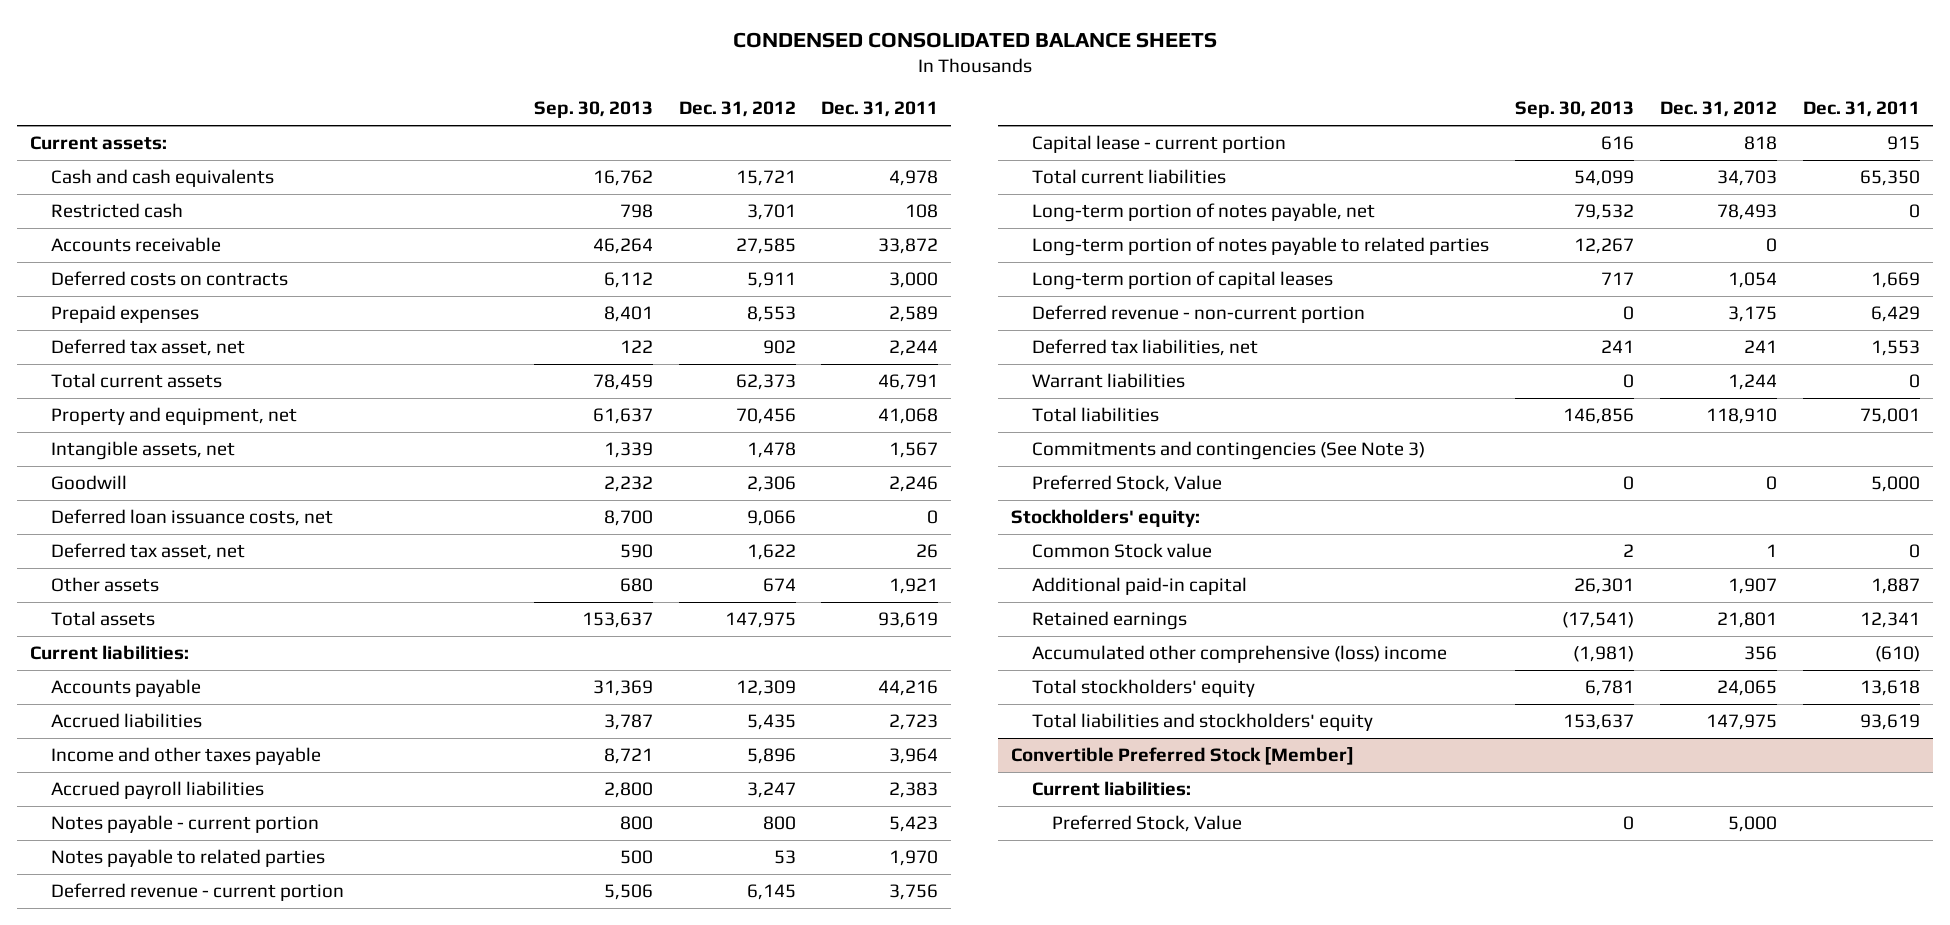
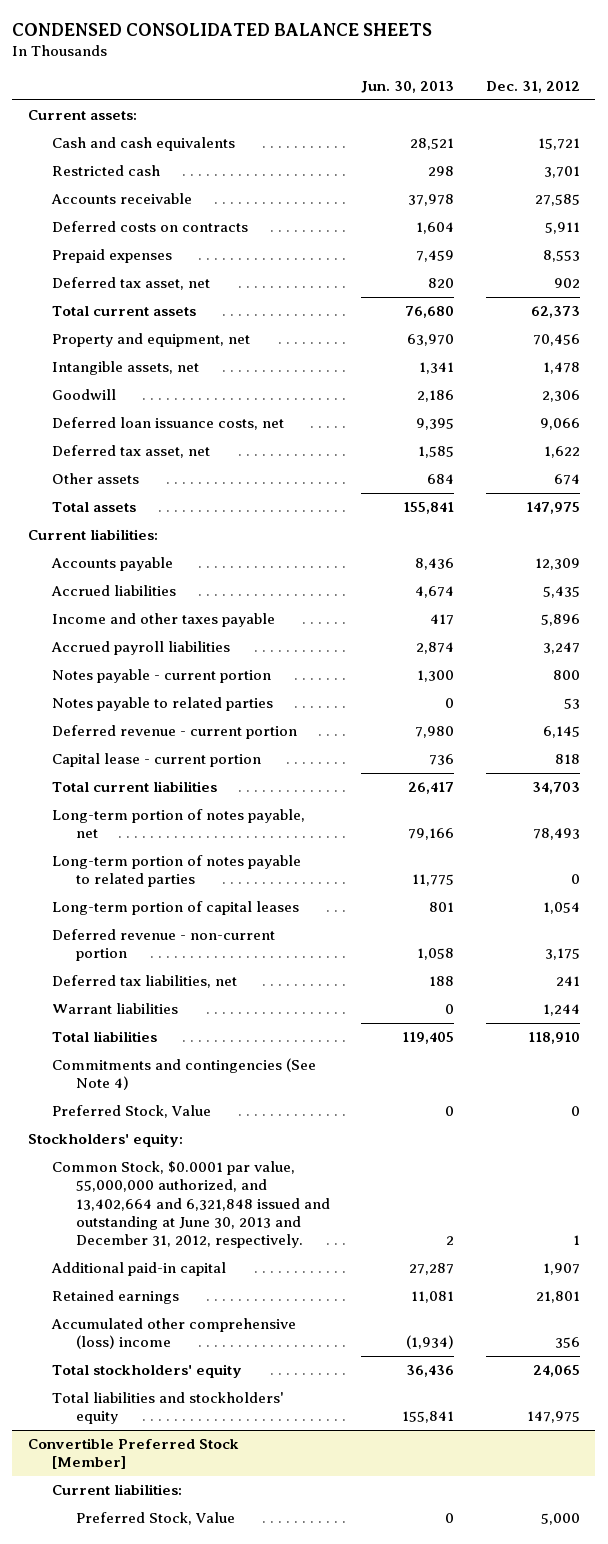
- | Sep. 30, 2013 | Dec. 31, 2012 | Dec. 31, 2011
+ | Jun. 30, 2013 | Dec. 31, 2012
- Commitments and contingencies (See Note 3)
+ Commitments and contingencies (See Note 4)
- Common Stock value | 2 | 1 | 0
+ Common Stock, $0.0001 par value, 55,000,000 authorized, and 13,402,664 and 6,321,848 issued and outstanding at June 30, 2013 and December 31, 2012, respectively. | 2 | 1

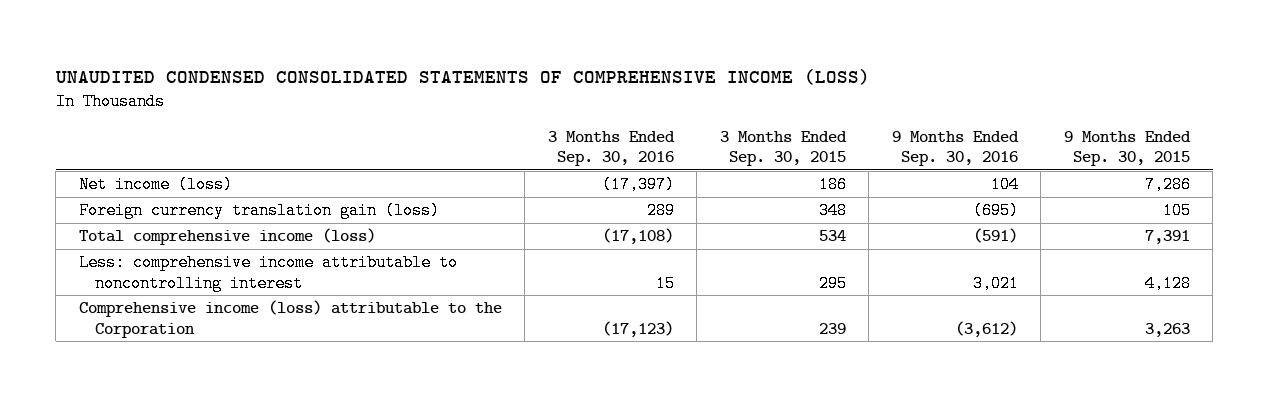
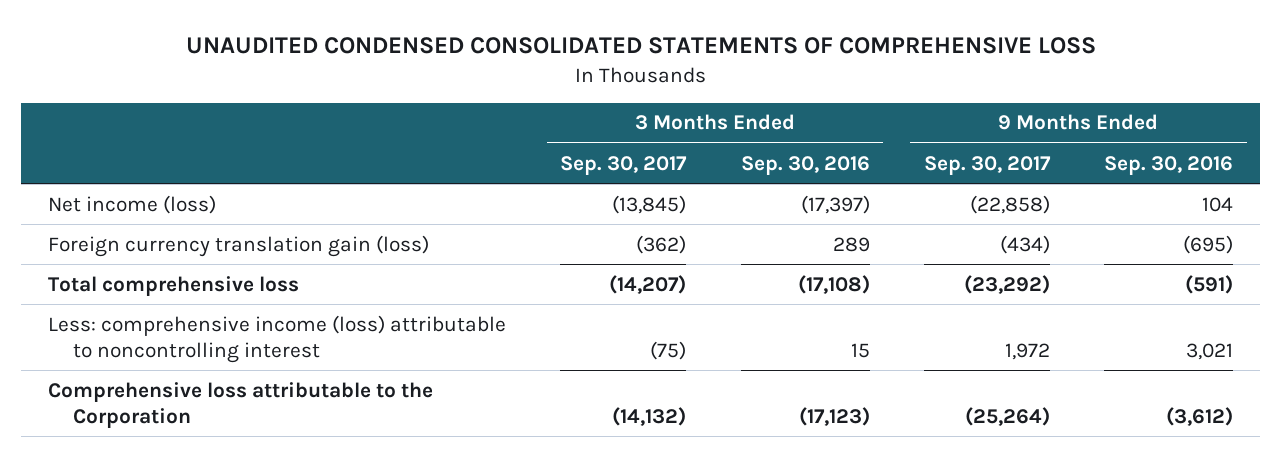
- UNAUDITED CONDENSED CONSOLIDATED STATEMENTS OF COMPREHENSIVE INCOME (LOSS)
+ UNAUDITED CONDENSED CONSOLIDATED STATEMENTS OF COMPREHENSIVE LOSS
- | 3 Months Ended Sep. 30, 2016 | 3 Months Ended Sep. 30, 2015 | 9 Months Ended Sep. 30, 2016 | 9 Months Ended Sep. 30, 2015
+ | 3 Months Ended Sep. 30, 2017 | 3 Months Ended Sep. 30, 2016 | 9 Months Ended Sep. 30, 2017 | 9 Months Ended Sep. 30, 2016
- Total comprehensive income (loss) | (17,108) | 534 | (591) | 7,391
- Less: comprehensive income attributable to noncontrolling interest | 15 | 295 | 3,021 | 4,128
- Comprehensive income (loss) attributable to the Corporation | (17,123) | 239 | (3,612) | 3,263
+ Total comprehensive loss | (14,207) | (17,108) | (23,292) | (591)
+ Less: comprehensive income (loss) attributable to noncontrolling interest | (75) | 15 | 1,972 | 3,021
+ Comprehensive loss attributable to the Corporation | (14,132) | (17,123) | (25,264) | (3,612)

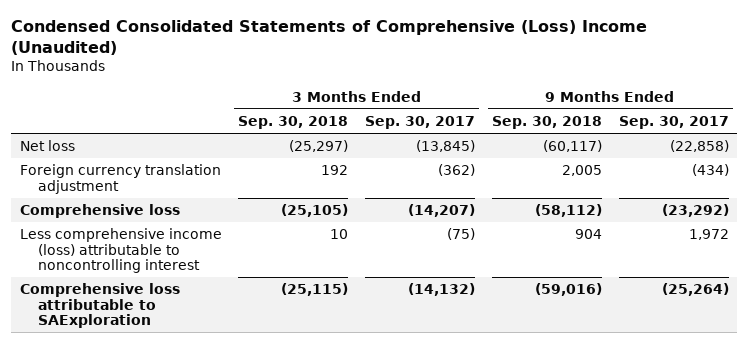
- UNAUDITED CONDENSED CONSOLIDATED STATEMENTS OF COMPREHENSIVE LOSS
+ Condensed Consolidated Statements of Comprehensive (Loss) Income (Unaudited)
- | 3 Months Ended Sep. 30, 2017 | 3 Months Ended Sep. 30, 2016 | 9 Months Ended Sep. 30, 2017 | 9 Months Ended Sep. 30, 2016
+ | 3 Months Ended Sep. 30, 2018 | 3 Months Ended Sep. 30, 2017 | 9 Months Ended Sep. 30, 2018 | 9 Months Ended Sep. 30, 2017
- Net income (loss) | (13,845) | (17,397) | (22,858) | 104
- Foreign currency translation gain (loss) | (362) | 289 | (434) | (695)
- Total comprehensive loss | (14,207) | (17,108) | (23,292) | (591)
- Less: comprehensive income (loss) attributable to noncontrolling interest | (75) | 15 | 1,972 | 3,021
- Comprehensive loss attributable to the Corporation | (14,132) | (17,123) | (25,264) | (3,612)
+ Net loss | (25,297) | (13,845) | (60,117) | (22,858)
+ Foreign currency translation adjustment | 192 | (362) | 2,005 | (434)
+ Comprehensive loss | (25,105) | (14,207) | (58,112) | (23,292)
+ Less comprehensive income (loss) attributable to noncontrolling interest | 10 | (75) | 904 | 1,972
+ Comprehensive loss attributable to SAExploration | (25,115) | (14,132) | (59,016) | (25,264)

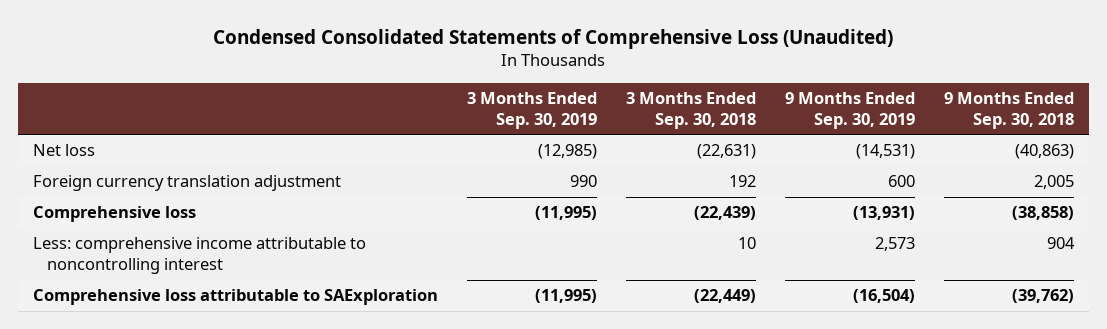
- Condensed Consolidated Statements of Comprehensive (Loss) Income (Unaudited)
+ Condensed Consolidated Statements of Comprehensive Loss (Unaudited)
- | 3 Months Ended Sep. 30, 2018 | 3 Months Ended Sep. 30, 2017 | 9 Months Ended Sep. 30, 2018 | 9 Months Ended Sep. 30, 2017
+ | 3 Months Ended Sep. 30, 2019 | 3 Months Ended Sep. 30, 2018 | 9 Months Ended Sep. 30, 2019 | 9 Months Ended Sep. 30, 2018
- Net loss | (25,297) | (13,845) | (60,117) | (22,858)
+ Net loss | (12,985) | (22,631) | (14,531) | (40,863)
- Comprehensive loss | (25,105) | (14,207) | (58,112) | (23,292)
- Less comprehensive income (loss) attributable to noncontrolling interest | 10 | (75) | 904 | 1,972
- Comprehensive loss attributable to SAExploration | (25,115) | (14,132) | (59,016) | (25,264)
+ Comprehensive loss | (11,995) | (22,439) | (13,931) | (38,858)
+ Less: comprehensive income attributable to noncontrolling interest | | 10 | 2,573 | 904
+ Comprehensive loss attributable to SAExploration | (11,995) | (22,449) | (16,504) | (39,762)

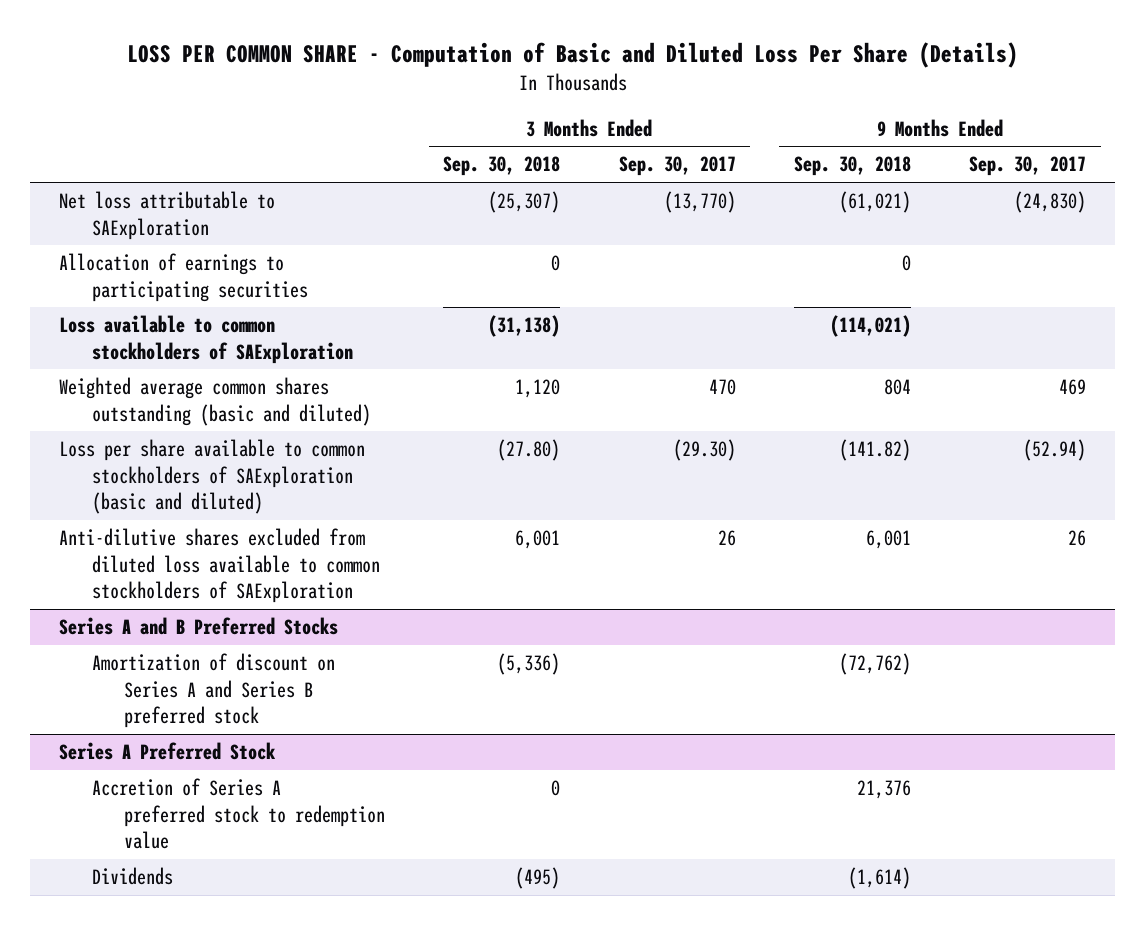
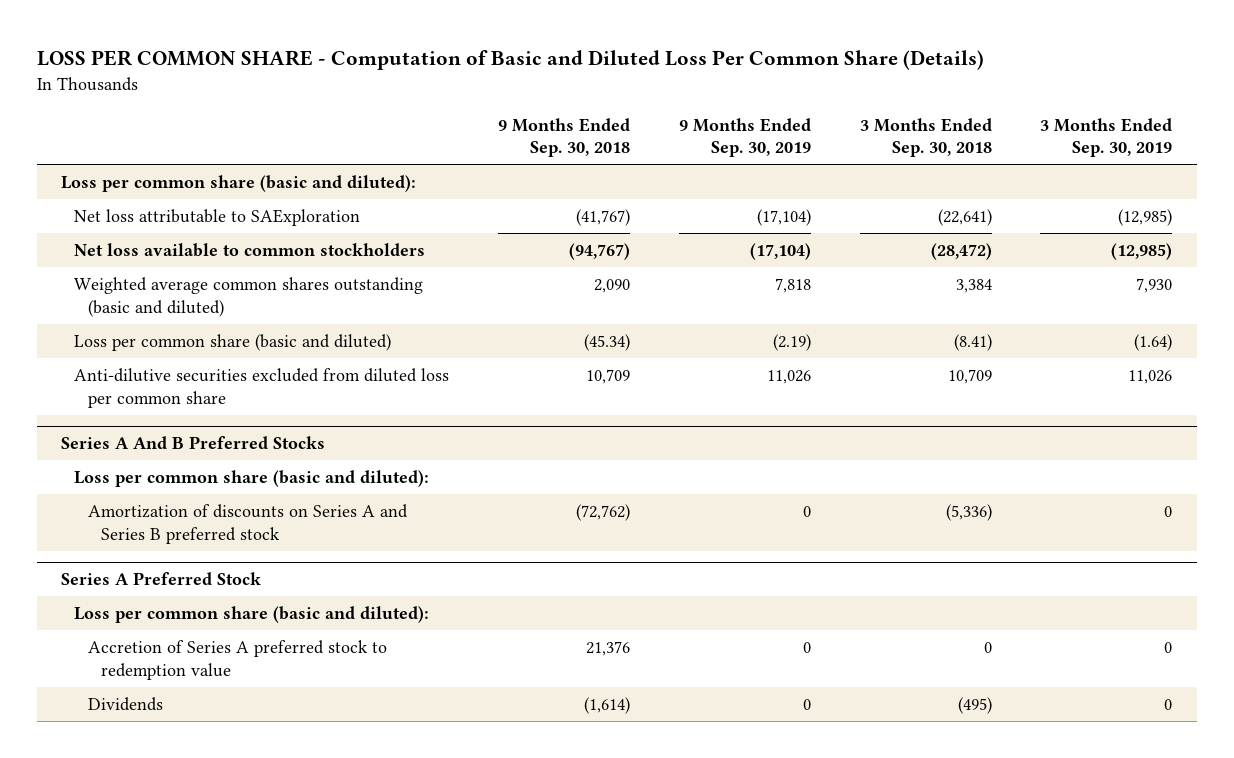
- LOSS PER COMMON SHARE - Computation of Basic and Diluted Loss Per Share (Details)
+ LOSS PER COMMON SHARE - Computation of Basic and Diluted Loss Per Common Share (Details)
- | 3 Months Ended Sep. 30, 2018 | 3 Months Ended Sep. 30, 2017 | 9 Months Ended Sep. 30, 2018 | 9 Months Ended Sep. 30, 2017
+ | 9 Months Ended Sep. 30, 2018 | 9 Months Ended Sep. 30, 2019 | 3 Months Ended Sep. 30, 2018 | 3 Months Ended Sep. 30, 2019
- Net loss attributable to SAExploration | (25,307) | (13,770) | (61,021) | (24,830)
- Allocation of earnings to participating securities | 0 | | 0 |
- Loss available to common stockholders of SAExploration | (31,138) | | (114,021) |
- Weighted average common shares outstanding (basic and diluted) | 1,120 | 470 | 804 | 469
- Loss per share available to common stockholders of SAExploration (basic and diluted) | (27.80) | (29.30) | (141.82) | (52.94)
- Anti-dilutive shares excluded from diluted loss available to common stockholders of SAExploration | 6,001 | 26 | 6,001 | 26
- Series A and B Preferred Stocks
- Amortization of discount on Series A and Series B preferred stock | (5,336) | | (72,762) |
+ Loss per common share (basic and diluted):
+ Net loss attributable to SAExploration | (41,767) | (17,104) | (22,641) | (12,985)
+ Net loss available to common stockholders | (94,767) | (17,104) | (28,472) | (12,985)
+ Weighted average common shares outstanding (basic and diluted) | 2,090 | 7,818 | 3,384 | 7,930
+ Loss per common share (basic and diluted) | (45.34) | (2.19) | (8.41) | (1.64)
+ Anti-dilutive securities excluded from diluted loss per common share | 10,709 | 11,026 | 10,709 | 11,026
+ Series A And B Preferred Stocks
+ Loss per common share (basic and diluted):
+ Amortization of discounts on Series A and Series B preferred stock | (72,762) | 0 | (5,336) | 0
@ Series A Preferred Stock
+ Loss per common share (basic and diluted):

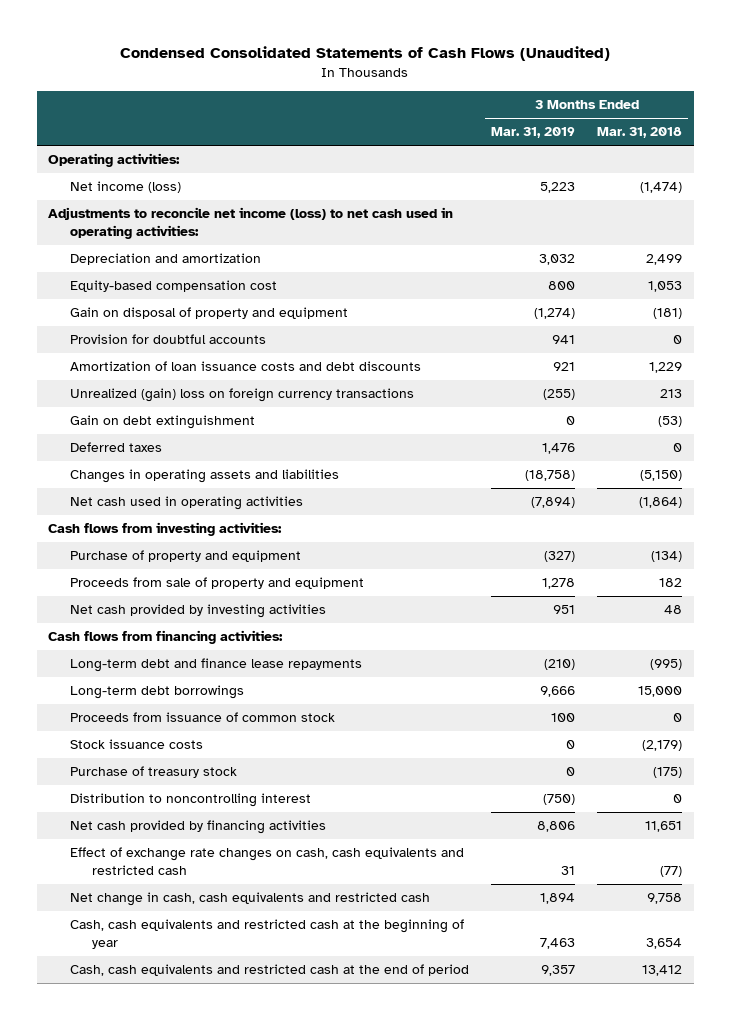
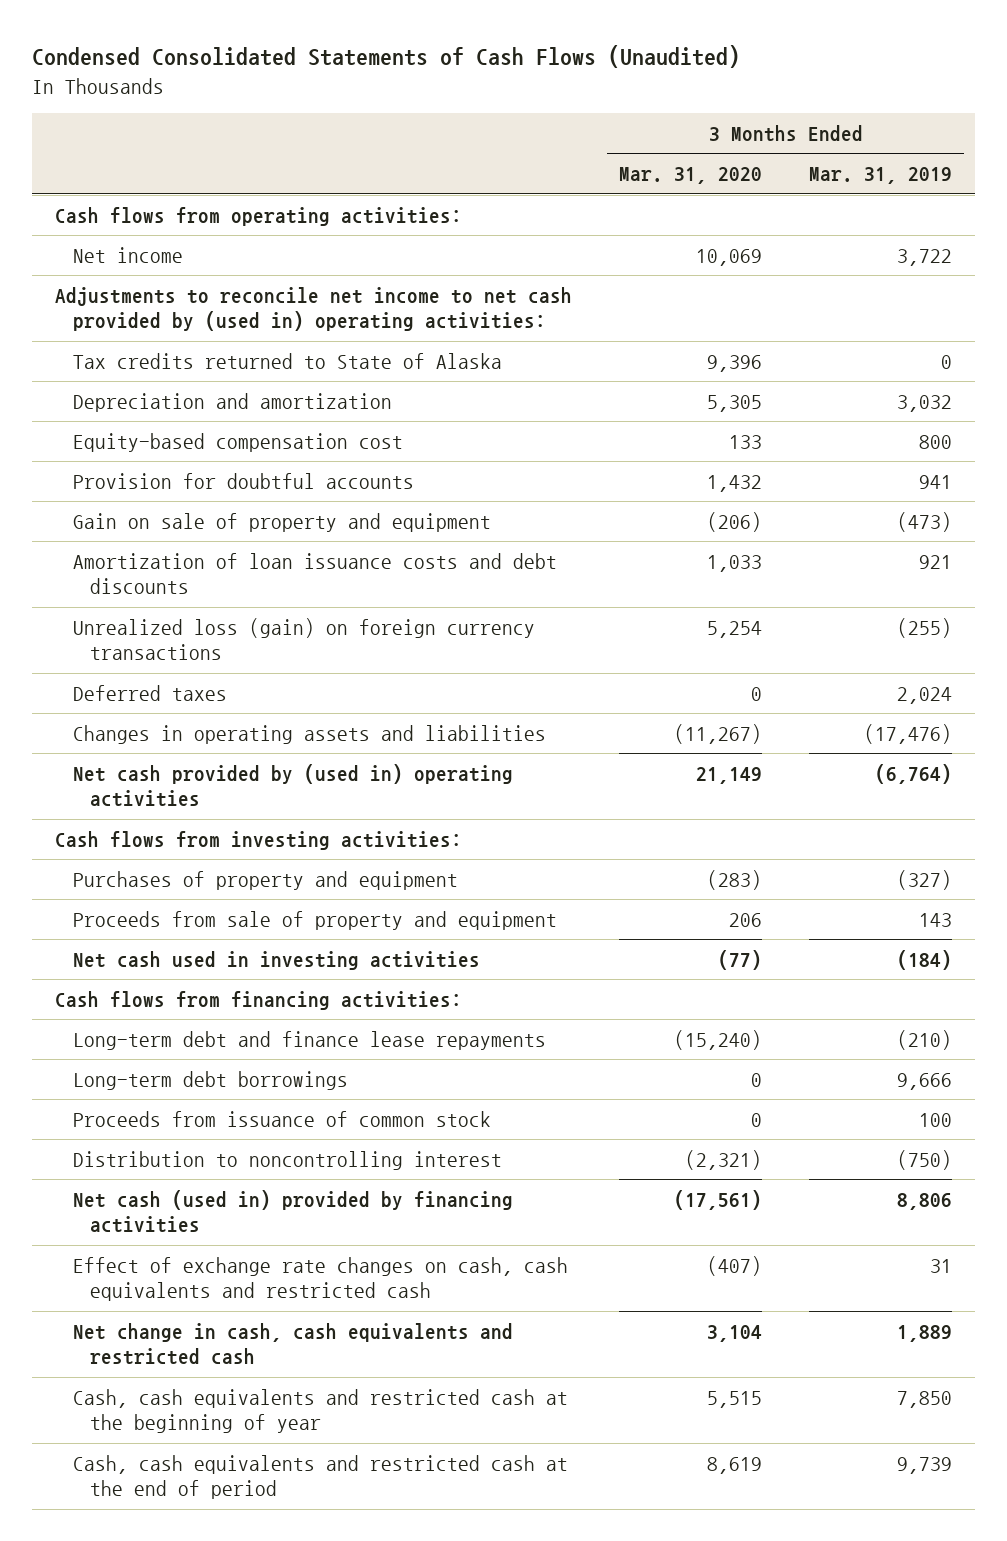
- | 3 Months Ended Mar. 31, 2019 | 3 Months Ended Mar. 31, 2018
+ | 3 Months Ended Mar. 31, 2020 | 3 Months Ended Mar. 31, 2019
- Operating activities:
- Net income (loss) | 5,223 | (1,474)
- Adjustments to reconcile net income (loss) to net cash used in operating activities:
+ Cash flows from operating activities:
+ Net income | 10,069 | 3,722
+ Adjustments to reconcile net income to net cash provided by (used in) operating activities:
+ Tax credits returned to State of Alaska | 9,396 | 0
- Gain on disposal of property and equipment | (1,274) | (181)
+ Gain on sale of property and equipment | (206) | (473)
- Unrealized (gain) loss on foreign currency transactions | (255) | 213
- Gain on debt extinguishment | 0 | (53)
- Deferred taxes | 1,476 | 0
- Changes in operating assets and liabilities | (18,758) | (5,150)
- Net cash used in operating activities | (7,894) | (1,864)
+ Unrealized loss (gain) on foreign currency transactions | 5,254 | (255)
+ Deferred taxes | 0 | 2,024
+ Changes in operating assets and liabilities | (11,267) | (17,476)
+ Net cash provided by (used in) operating activities | 21,149 | (6,764)
- Purchase of property and equipment | (327) | (134)
- Proceeds from sale of property and equipment | 1,278 | 182
- Net cash provided by investing activities | 951 | 48
+ Purchases of property and equipment | (283) | (327)
+ Proceeds from sale of property and equipment | 206 | 143
+ Net cash used in investing activities | (77) | (184)
- Stock issuance costs | 0 | (2,179)
- Purchase of treasury stock | 0 | (175)
- Net cash provided by financing activities | 8,806 | 11,651
+ Net cash (used in) provided by financing activities | (17,561) | 8,806
- Net change in cash, cash equivalents and restricted cash | 1,894 | 9,758
- Cash, cash equivalents and restricted cash at the beginning of year | 7,463 | 3,654
- Cash, cash equivalents and restricted cash at the end of period | 9,357 | 13,412
+ Net change in cash, cash equivalents and restricted cash | 3,104 | 1,889
+ Cash, cash equivalents and restricted cash at the beginning of year | 5,515 | 7,850
+ Cash, cash equivalents and restricted cash at the end of period | 8,619 | 9,739

